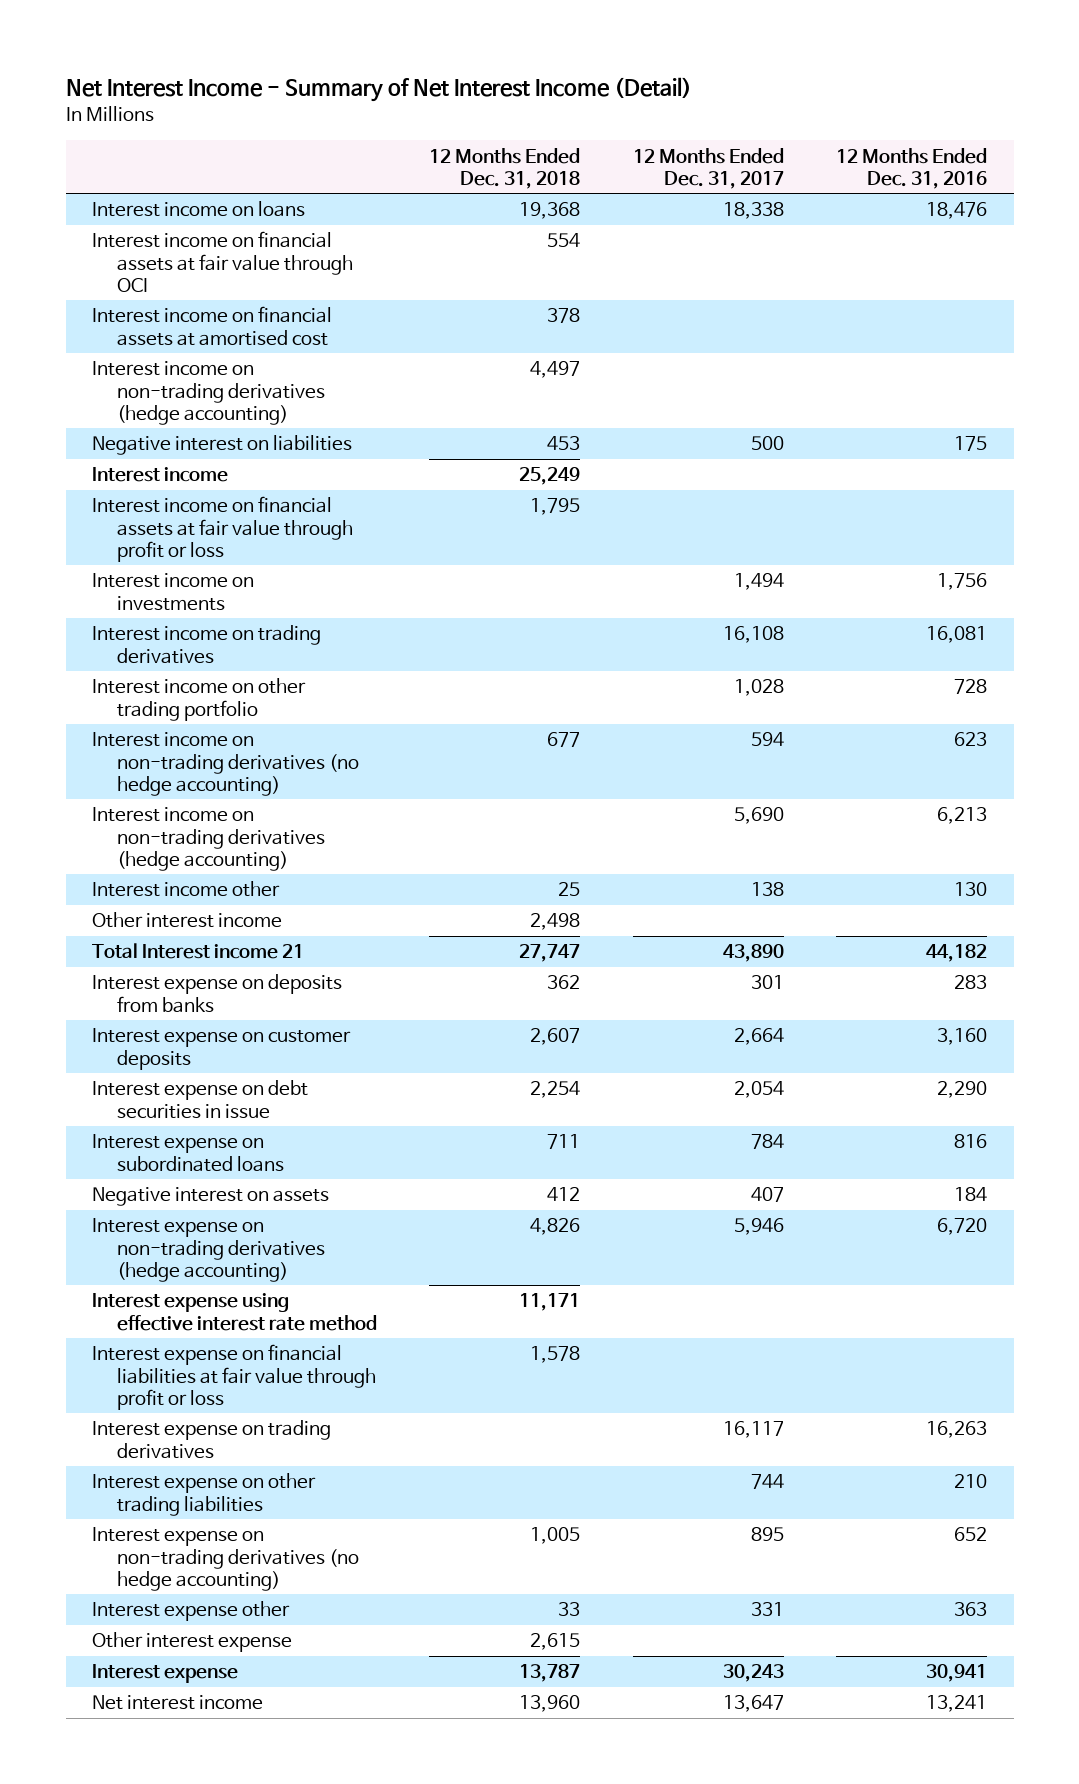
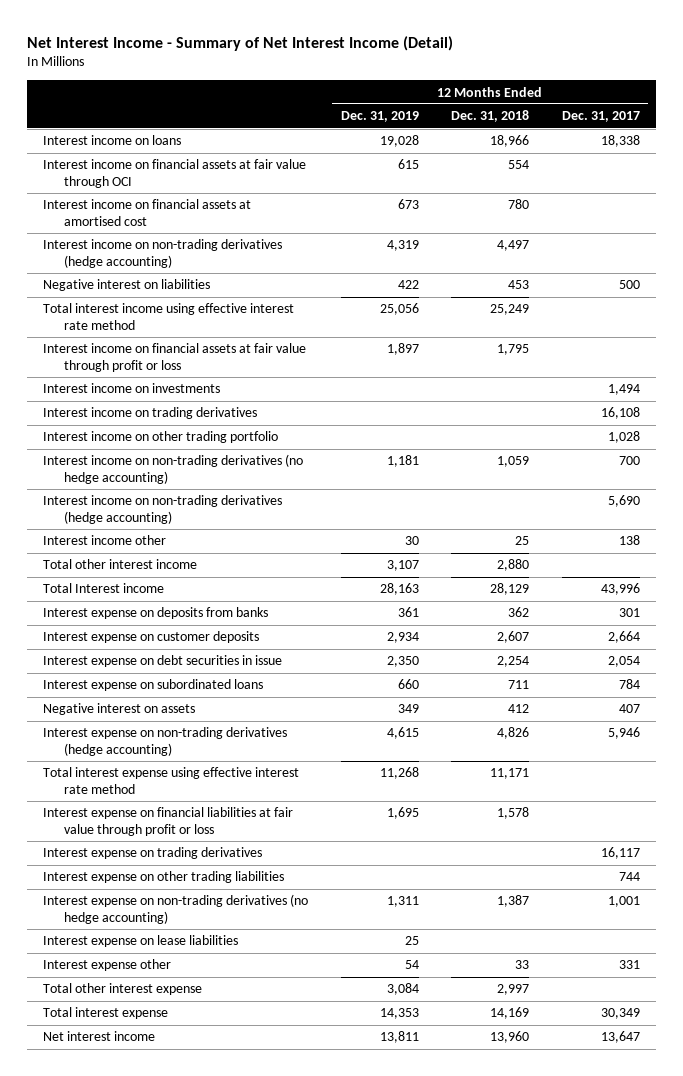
- | 12 Months Ended Dec. 31, 2018 | 12 Months Ended Dec. 31, 2017 | 12 Months Ended Dec. 31, 2016
+ | 12 Months Ended Dec. 31, 2019 | 12 Months Ended Dec. 31, 2018 | 12 Months Ended Dec. 31, 2017
- Interest income on loans | 19,368 | 18,338 | 18,476
+ Interest income on loans | 19,028 | 18,966 | 18,338
- Interest income on financial assets at amortised cost | 378 | |
+ Interest income on financial assets at amortised cost | 673 | 780 |
- Interest income | 25,249 | |
+ Total interest income using effective interest rate method | 25,056 | 25,249 |
- Interest income on non-trading derivatives (no hedge accounting) | 677 | 594 | 623
+ Interest income on non-trading derivatives (no hedge accounting) | 1,181 | 1,059 | 700
- Other interest income | 2,498 | |
- Total Interest income 21 | 27,747 | 43,890 | 44,182
+ Total other interest income | 3,107 | 2,880 |
+ Total Interest income | 28,163 | 28,129 | 43,996
- Interest expense using effective interest rate method | 11,171 | |
+ Total interest expense using effective interest rate method | 11,268 | 11,171 |
- Interest expense on non-trading derivatives (no hedge accounting) | 1,005 | 895 | 652
+ Interest expense on non-trading derivatives (no hedge accounting) | 1,311 | 1,387 | 1,001
+ Interest expense on lease liabilities | 25 | |
- Other interest expense | 2,615 | |
- Interest expense | 13,787 | 30,243 | 30,941
+ Total other interest expense | 3,084 | 2,997 |
+ Total interest expense | 14,353 | 14,169 | 30,349

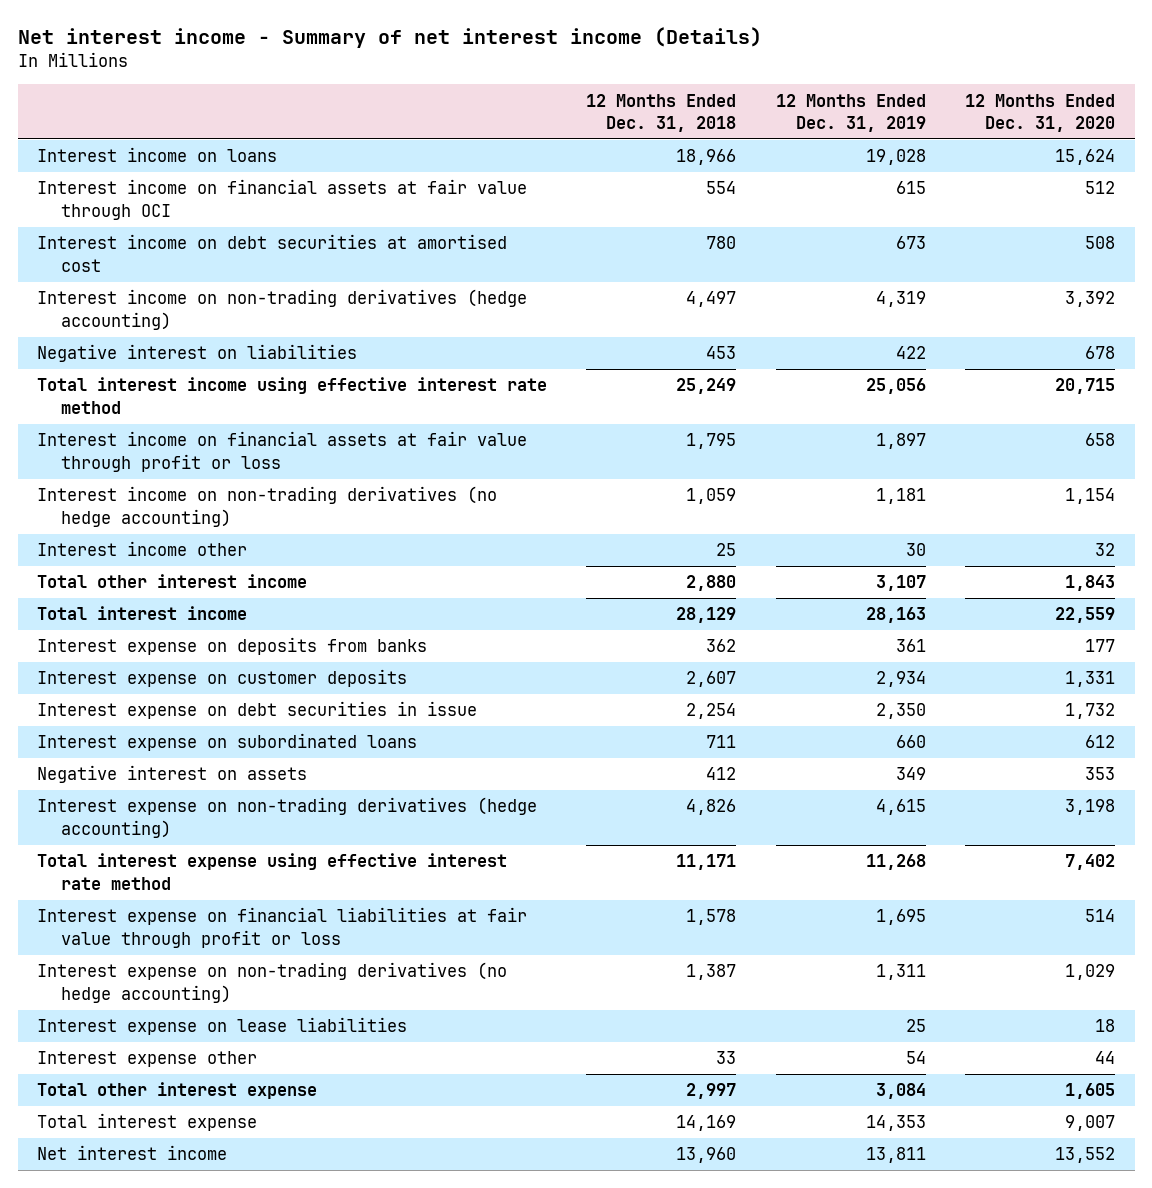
- Net Interest Income - Summary of Net Interest Income (Detail)
+ Net interest income - Summary of net interest income (Details)
- | 12 Months Ended Dec. 31, 2019 | 12 Months Ended Dec. 31, 2018 | 12 Months Ended Dec. 31, 2017
+ | 12 Months Ended Dec. 31, 2018 | 12 Months Ended Dec. 31, 2019 | 12 Months Ended Dec. 31, 2020
- Interest income on financial assets at amortised cost | 673 | 780 |
+ Interest income on debt securities at amortised cost | 780 | 673 | 508
- Interest income on investments | | | 1,494
- Interest income on trading derivatives | | | 16,108
- Interest income on other trading portfolio | | | 1,028
- Interest income on non-trading derivatives (hedge accounting) | | | 5,690
- Total Interest income | 28,163 | 28,129 | 43,996
+ Total interest income | 28,129 | 28,163 | 22,559
- Interest expense on trading derivatives | | | 16,117
- Interest expense on other trading liabilities | | | 744

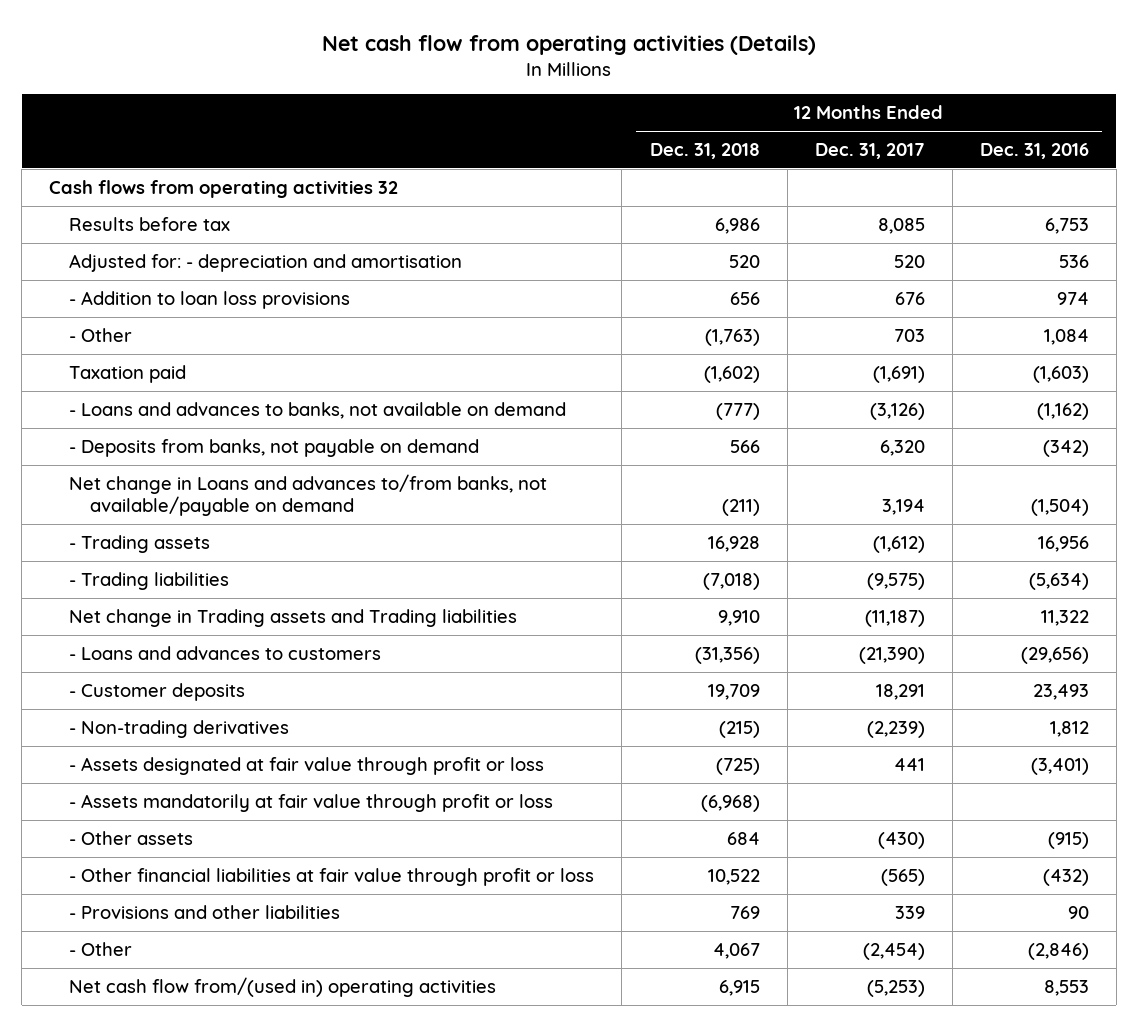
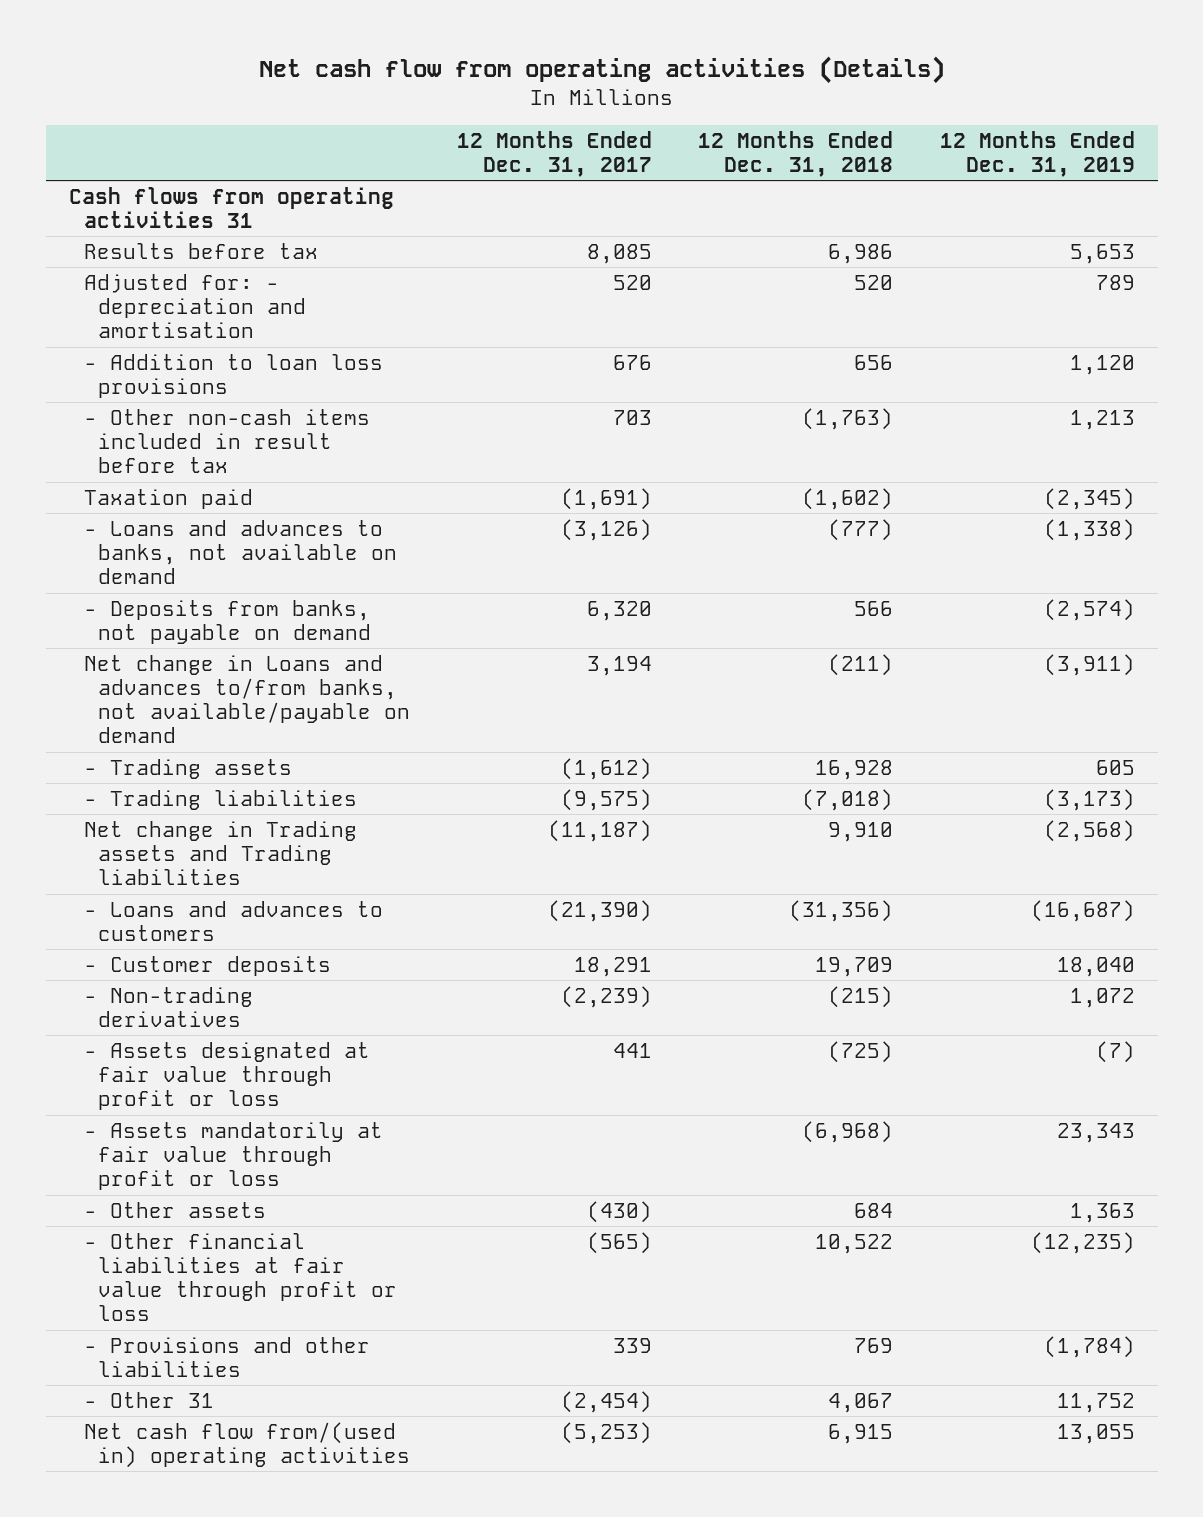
- | 12 Months Ended Dec. 31, 2018 | 12 Months Ended Dec. 31, 2017 | 12 Months Ended Dec. 31, 2016
+ | 12 Months Ended Dec. 31, 2017 | 12 Months Ended Dec. 31, 2018 | 12 Months Ended Dec. 31, 2019
- Cash flows from operating activities 32
+ Cash flows from operating activities 31
- - Other | (1,763) | 703 | 1,084
+ - Other non-cash items included in result before tax | 703 | (1,763) | 1,213
- - Other | 4,067 | (2,454) | (2,846)
+ - Other 31 | (2,454) | 4,067 | 11,752

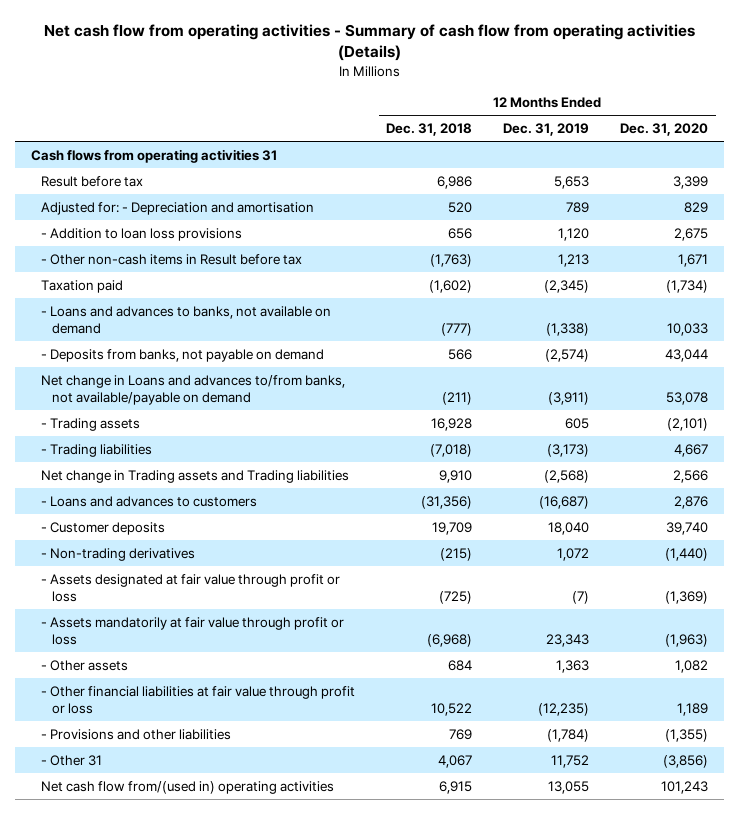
- Net cash flow from operating activities (Details)
+ Net cash flow from operating activities - Summary of cash flow from operating activities (Details)
- | 12 Months Ended Dec. 31, 2017 | 12 Months Ended Dec. 31, 2018 | 12 Months Ended Dec. 31, 2019
+ | 12 Months Ended Dec. 31, 2018 | 12 Months Ended Dec. 31, 2019 | 12 Months Ended Dec. 31, 2020
- Results before tax | 8,085 | 6,986 | 5,653
- Adjusted for: - depreciation and amortisation | 520 | 520 | 789
+ Result before tax | 6,986 | 5,653 | 3,399
+ Adjusted for: - Depreciation and amortisation | 520 | 789 | 829
- - Other non-cash items included in result before tax | 703 | (1,763) | 1,213
+ - Other non-cash items in Result before tax | (1,763) | 1,213 | 1,671

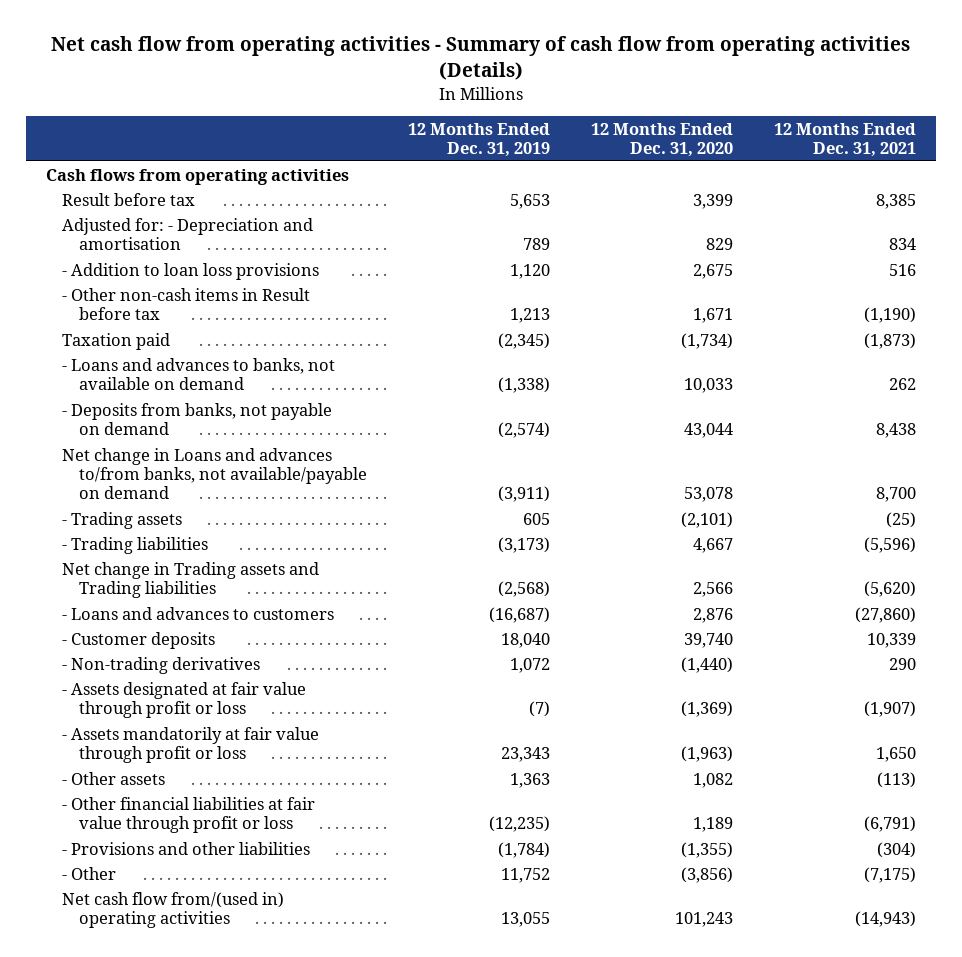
- | 12 Months Ended Dec. 31, 2018 | 12 Months Ended Dec. 31, 2019 | 12 Months Ended Dec. 31, 2020
+ | 12 Months Ended Dec. 31, 2019 | 12 Months Ended Dec. 31, 2020 | 12 Months Ended Dec. 31, 2021
- Cash flows from operating activities 31
+ Cash flows from operating activities
- - Other 31 | 4,067 | 11,752 | (3,856)
+ - Other | 11,752 | (3,856) | (7,175)

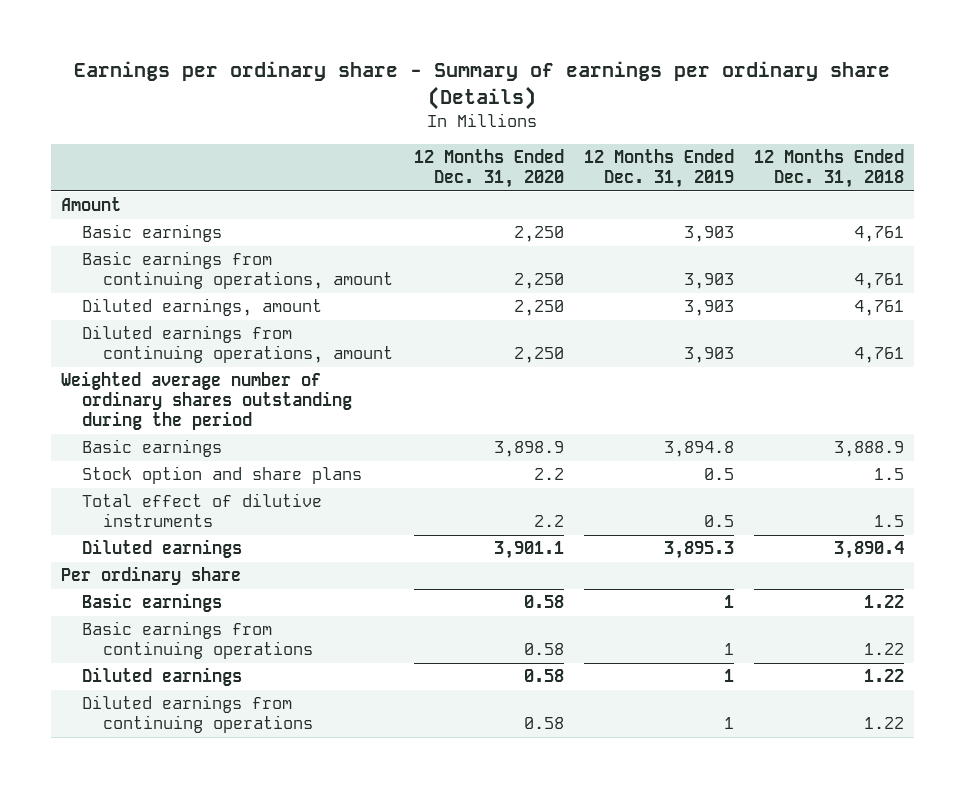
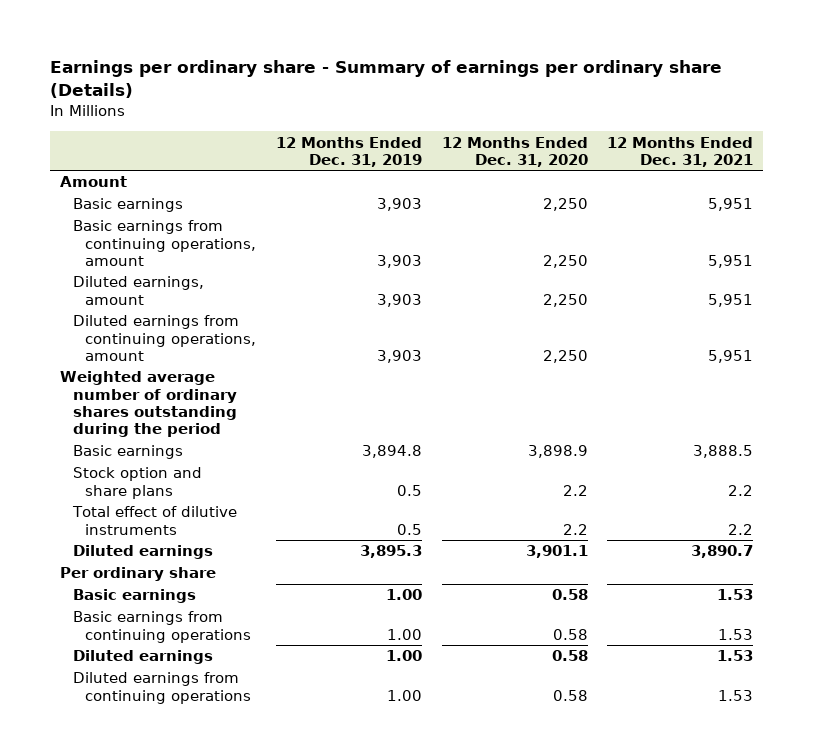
- | 12 Months Ended Dec. 31, 2020 | 12 Months Ended Dec. 31, 2019 | 12 Months Ended Dec. 31, 2018
+ | 12 Months Ended Dec. 31, 2019 | 12 Months Ended Dec. 31, 2020 | 12 Months Ended Dec. 31, 2021
- Basic earnings | 0.58 | 1 | 1.22
- Basic earnings from continuing operations | 0.58 | 1 | 1.22
- Diluted earnings | 0.58 | 1 | 1.22
- Diluted earnings from continuing operations | 0.58 | 1 | 1.22
+ Basic earnings | 1.00 | 0.58 | 1.53
+ Basic earnings from continuing operations | 1.00 | 0.58 | 1.53
+ Diluted earnings | 1.00 | 0.58 | 1.53
+ Diluted earnings from continuing operations | 1.00 | 0.58 | 1.53

